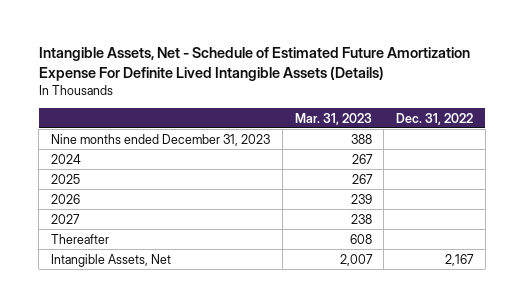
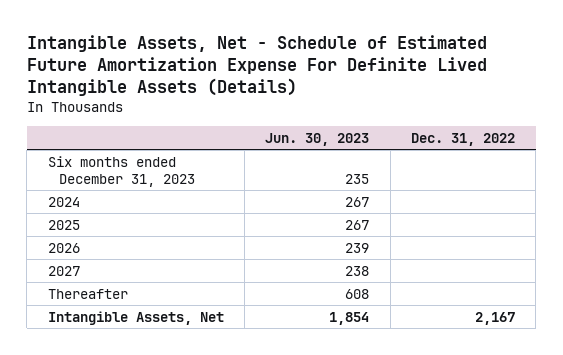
- | Mar. 31, 2023 | Dec. 31, 2022
+ | Jun. 30, 2023 | Dec. 31, 2022
- Nine months ended December 31, 2023 | 388 |
+ Six months ended December 31, 2023 | 235 |

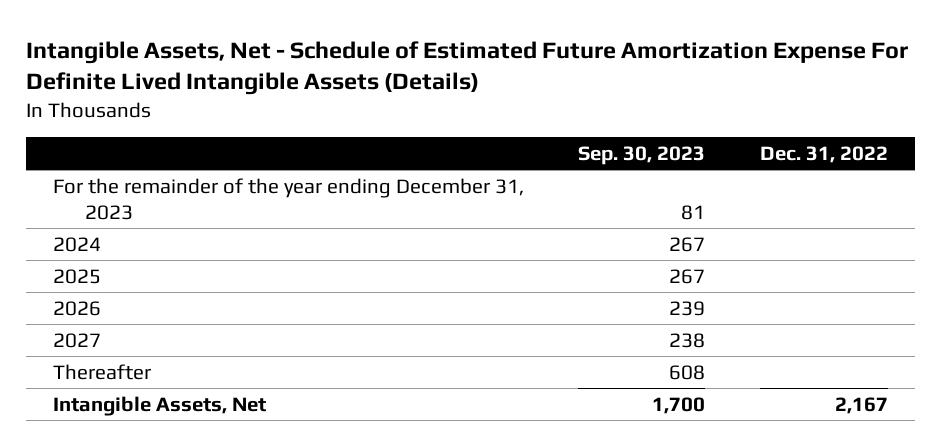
- | Jun. 30, 2023 | Dec. 31, 2022
+ | Sep. 30, 2023 | Dec. 31, 2022
- Six months ended December 31, 2023 | 235 |
+ For the remainder of the year ending December 31, 2023 | 81 |

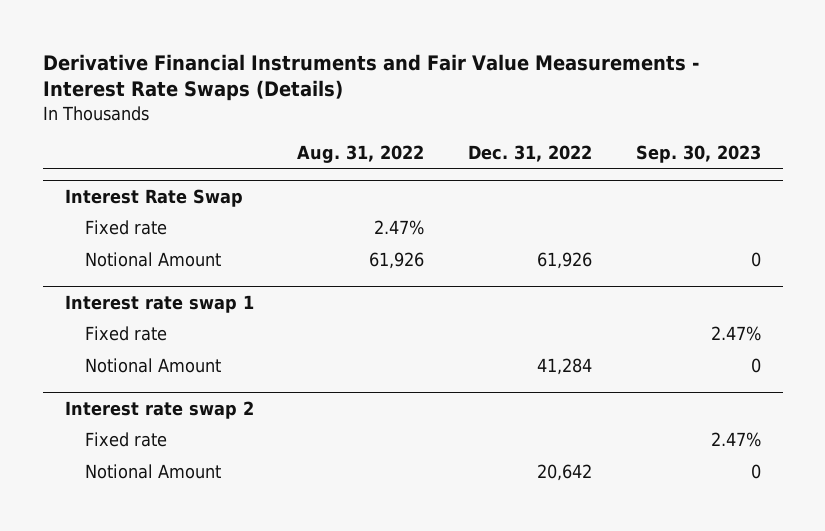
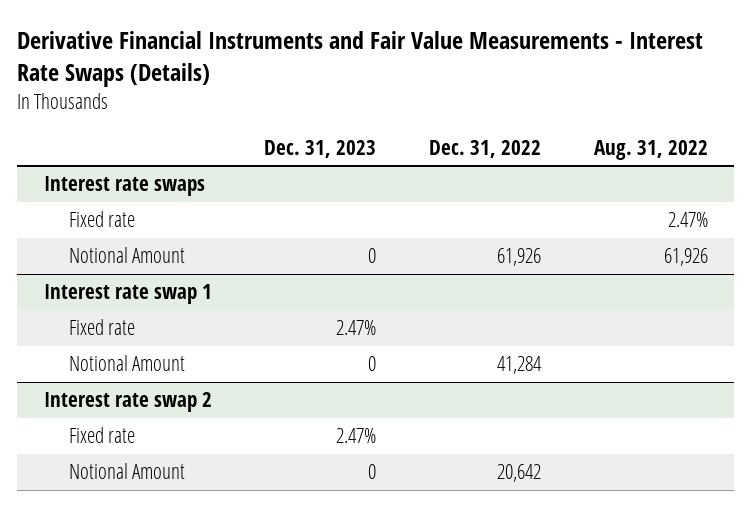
- | Aug. 31, 2022 | Dec. 31, 2022 | Sep. 30, 2023
+ | Dec. 31, 2023 | Dec. 31, 2022 | Aug. 31, 2022
- Interest Rate Swap
+ Interest rate swaps

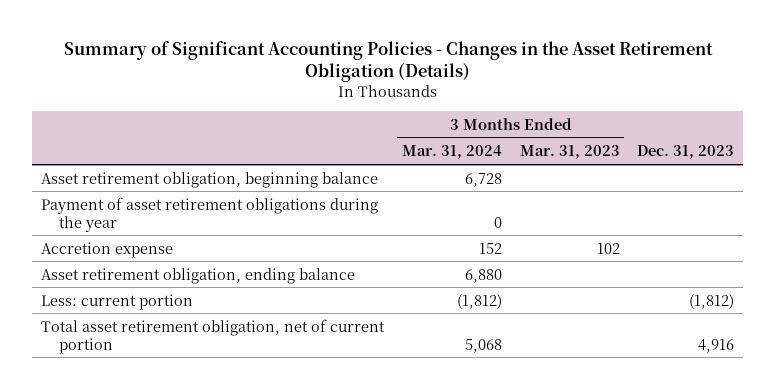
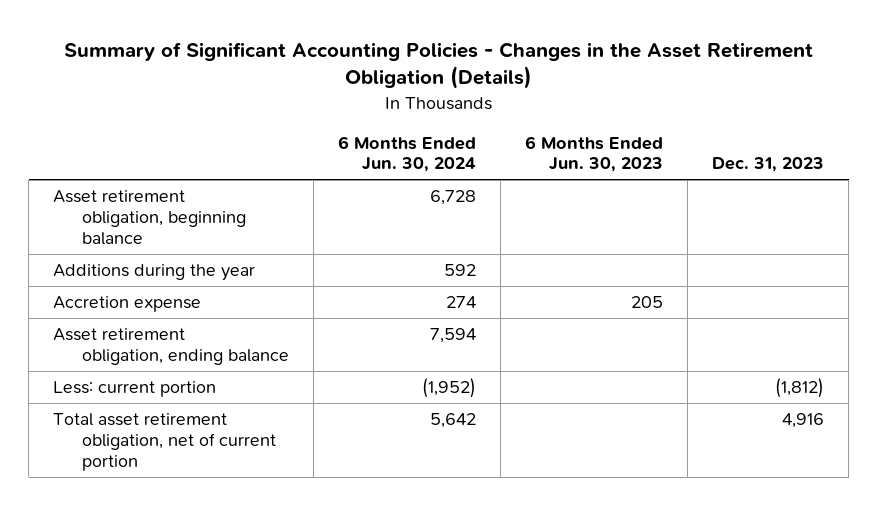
- | 3 Months Ended Mar. 31, 2024 | 3 Months Ended Mar. 31, 2023 | Dec. 31, 2023
+ | 6 Months Ended Jun. 30, 2024 | 6 Months Ended Jun. 30, 2023 | Dec. 31, 2023
- Payment of asset retirement obligations during the year | 0 | |
+ Additions during the year | 592 | |

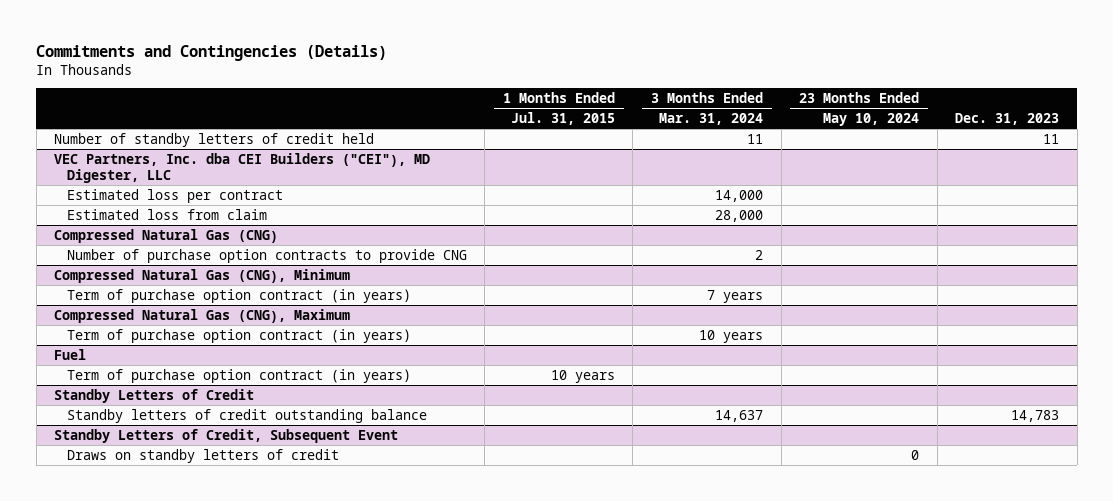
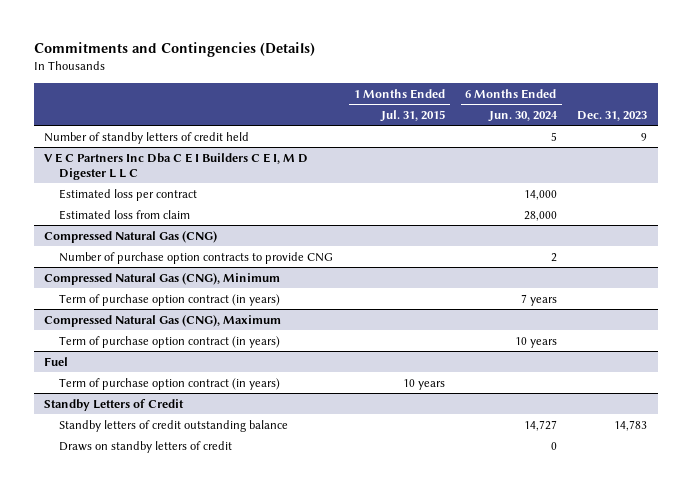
- | 1 Months Ended Jul. 31, 2015 | 3 Months Ended Mar. 31, 2024 | 23 Months Ended May 10, 2024 | Dec. 31, 2023
+ | 1 Months Ended Jul. 31, 2015 | 6 Months Ended Jun. 30, 2024 | Dec. 31, 2023
- Number of standby letters of credit held | | 11 | | 11
- VEC Partners, Inc. dba CEI Builders ("CEI"), MD Digester, LLC
- Estimated loss per contract | | 14,000 | |
- Estimated loss from claim | | 28,000 | |
+ Number of standby letters of credit held | | 5 | 9
+ V E C Partners Inc Dba C E I Builders C E I, M D Digester L L C
+ Estimated loss per contract | | 14,000 |
+ Estimated loss from claim | | 28,000 |
- Standby Letters of Credit, Subsequent Event
- Draws on standby letters of credit | | | 0 |
@ Standby Letters of Credit
+ Draws on standby letters of credit | | 0 |

